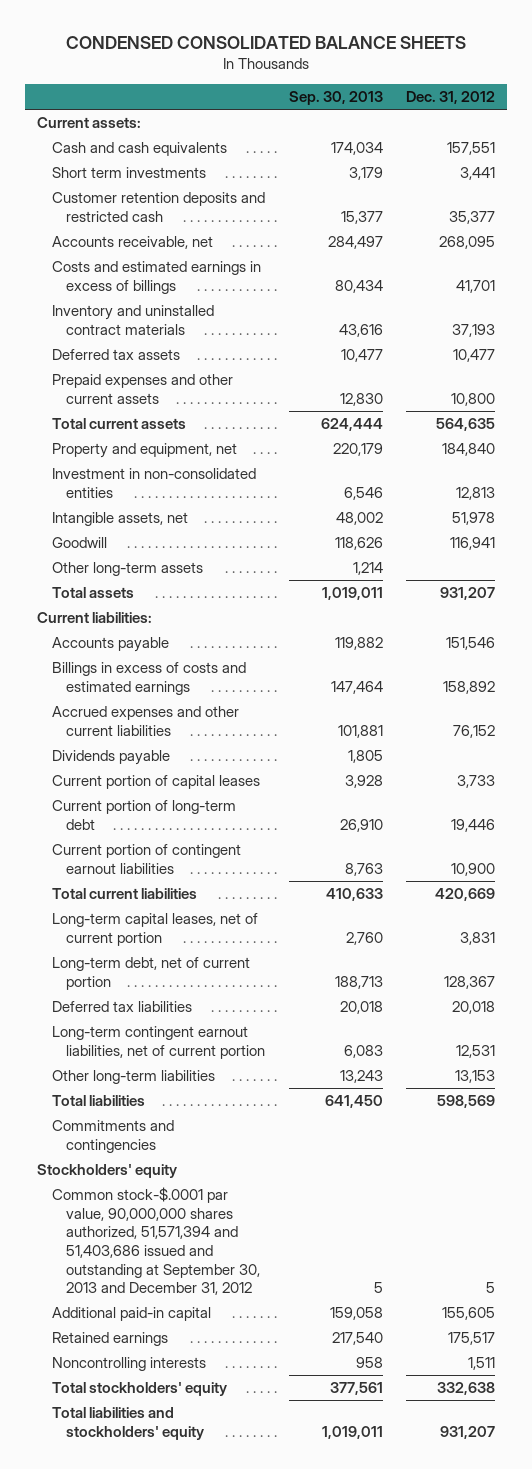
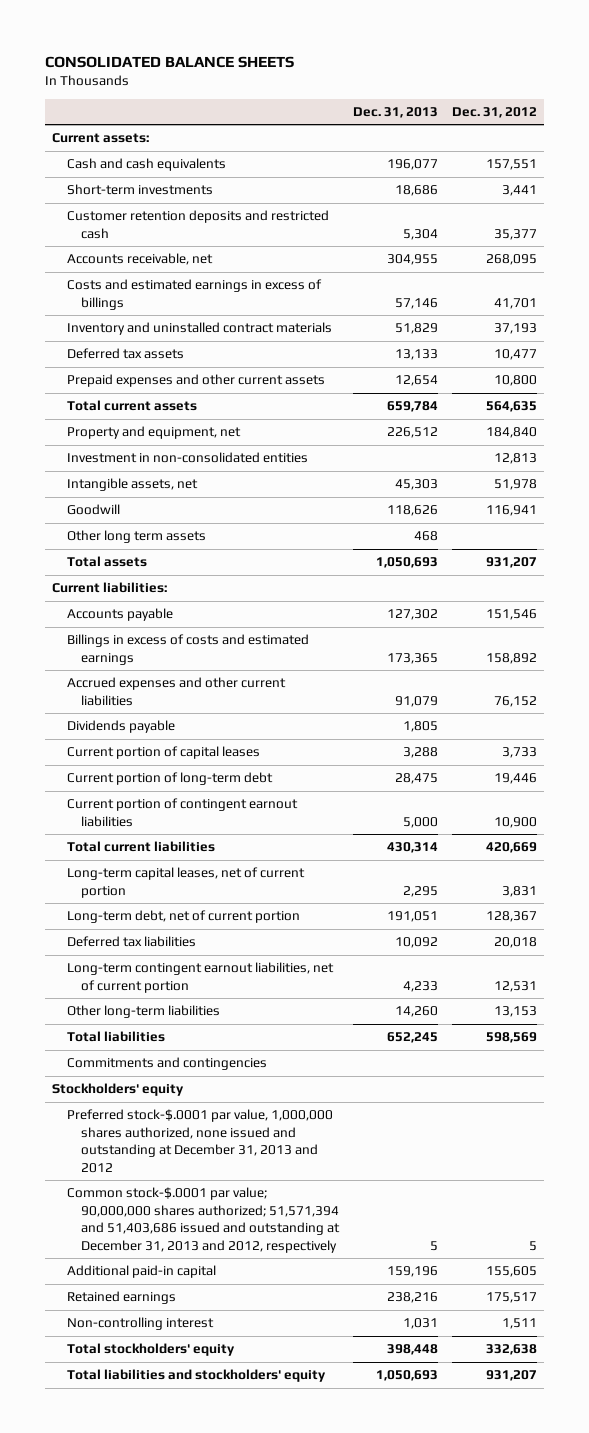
- CONDENSED CONSOLIDATED BALANCE SHEETS
+ CONSOLIDATED BALANCE SHEETS
- | Sep. 30, 2013 | Dec. 31, 2012
+ | Dec. 31, 2013 | Dec. 31, 2012
- Short term investments | 3,179 | 3,441
+ Short-term investments | 18,686 | 3,441
- Other long-term assets | 1,214 |
+ Other long term assets | 468 |
- Common stock-$.0001 par value, 90,000,000 shares authorized, 51,571,394 and 51,403,686 issued and outstanding at September 30, 2013 and December 31, 2012 | 5 | 5
+ Preferred stock-$.0001 par value, 1,000,000 shares authorized, none issued and outstanding at December 31, 2013 and 2012
+ Common stock-$.0001 par value; 90,000,000 shares authorized; 51,571,394 and 51,403,686 issued and outstanding at December 31, 2013 and 2012, respectively | 5 | 5
- Noncontrolling interests | 958 | 1,511
+ Non-controlling interest | 1,031 | 1,511

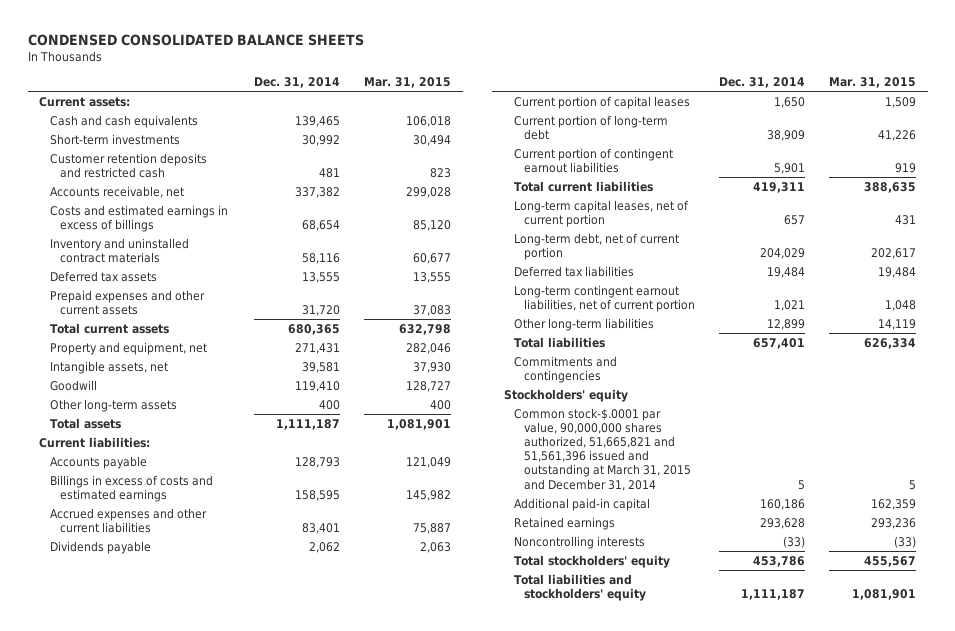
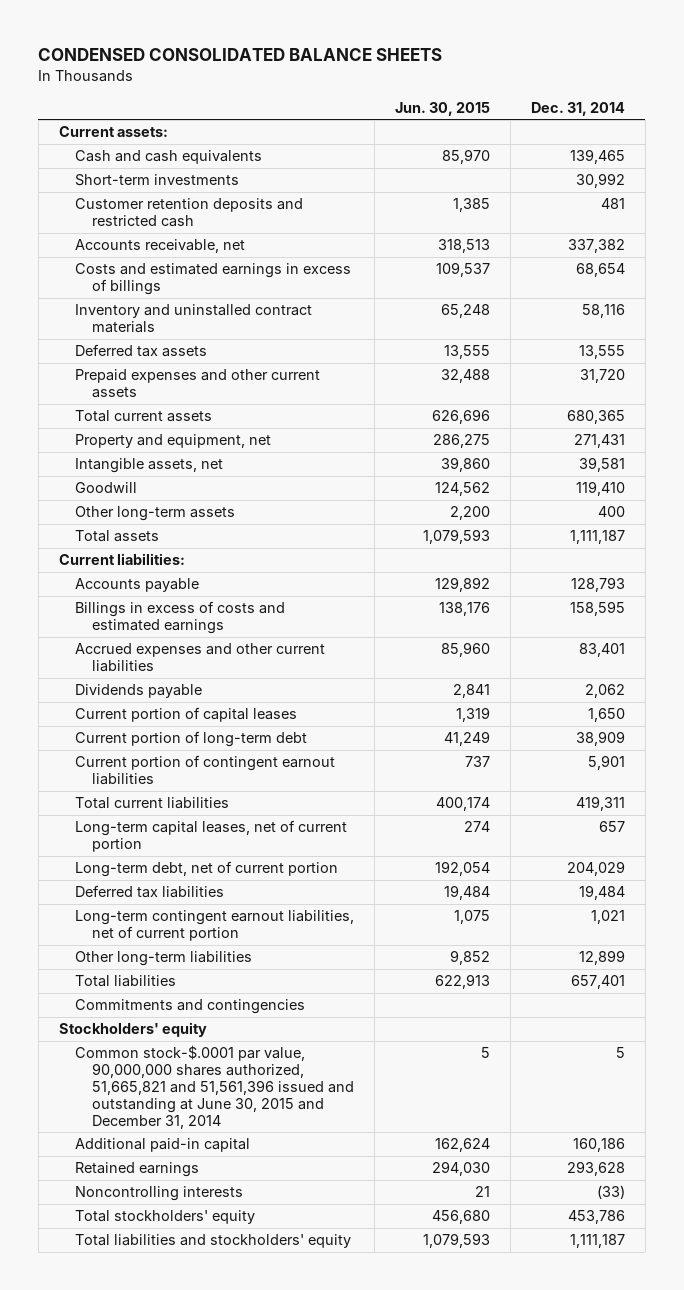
- | Dec. 31, 2014 | Mar. 31, 2015
+ | Jun. 30, 2015 | Dec. 31, 2014
- Common stock-$.0001 par value, 90,000,000 shares authorized, 51,665,821 and 51,561,396 issued and outstanding at March 31, 2015 and December 31, 2014 | 5 | 5
+ Common stock-$.0001 par value, 90,000,000 shares authorized, 51,665,821 and 51,561,396 issued and outstanding at June 30, 2015 and December 31, 2014 | 5 | 5

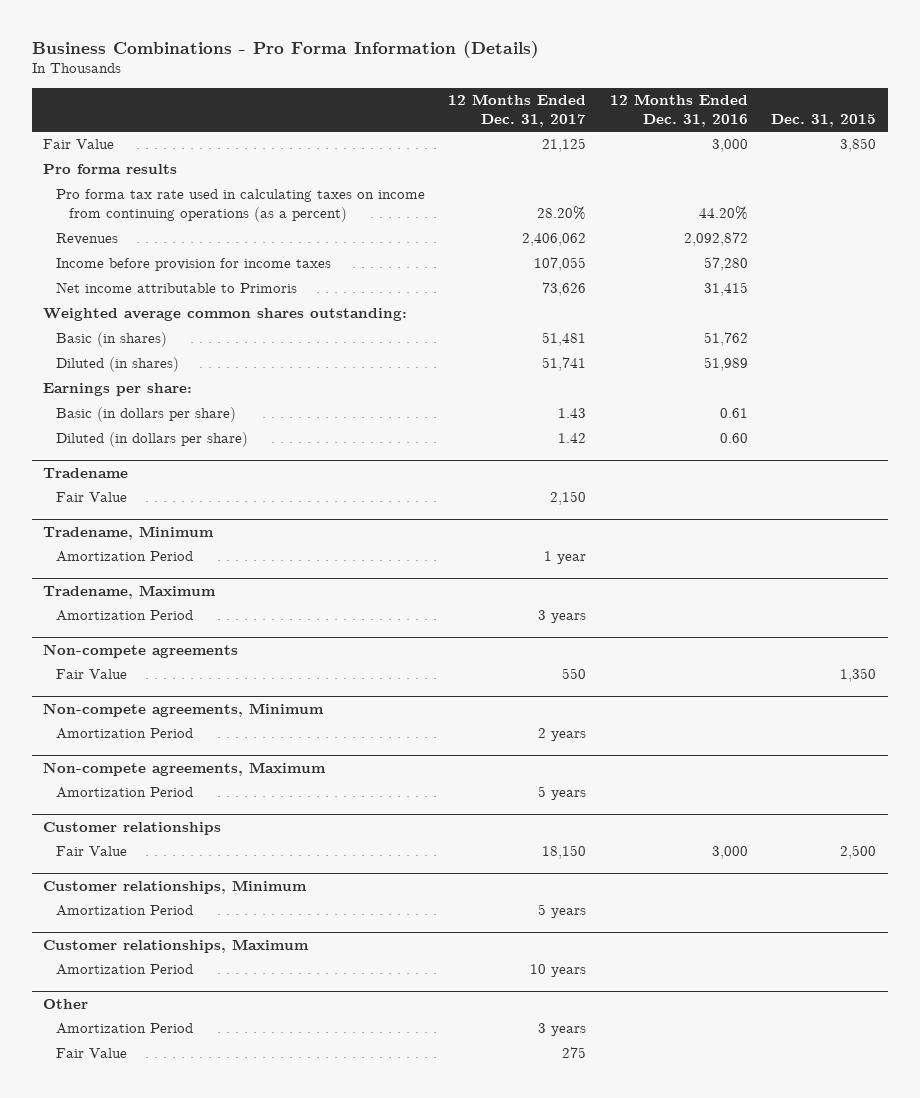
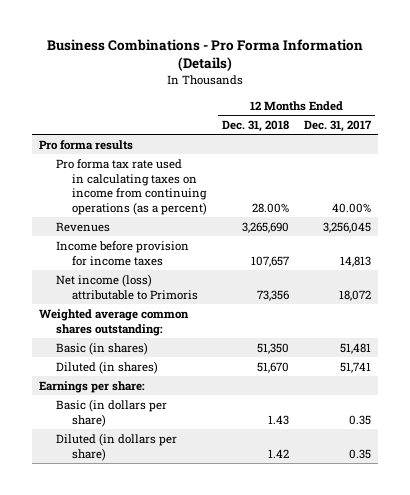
- | 12 Months Ended Dec. 31, 2017 | 12 Months Ended Dec. 31, 2016 | Dec. 31, 2015
+ | 12 Months Ended Dec. 31, 2018 | 12 Months Ended Dec. 31, 2017
- Fair Value | 21,125 | 3,000 | 3,850
- Pro forma tax rate used in calculating taxes on income from continuing operations (as a percent) | 28.20% | 44.20% |
- Revenues | 2,406,062 | 2,092,872 |
- Income before provision for income taxes | 107,055 | 57,280 |
- Net income attributable to Primoris | 73,626 | 31,415 |
+ Pro forma tax rate used in calculating taxes on income from continuing operations (as a percent) | 28.00% | 40.00%
+ Revenues | 3,265,690 | 3,256,045
+ Income before provision for income taxes | 107,657 | 14,813
+ Net income (loss) attributable to Primoris | 73,356 | 18,072
- Basic (in dollars per share) | 1.43 | 0.61 |
- Diluted (in dollars per share) | 1.42 | 0.60 |
- Tradename
- Fair Value | 2,150 | |
- Tradename, Minimum
- Amortization Period | 1 year | |
- Tradename, Maximum
- Amortization Period | 3 years | |
- Non-compete agreements
- Fair Value | 550 | | 1,350
- Non-compete agreements, Minimum
- Amortization Period | 2 years | |
- Non-compete agreements, Maximum
- Amortization Period | 5 years | |
- Customer relationships
- Fair Value | 18,150 | 3,000 | 2,500
- Customer relationships, Minimum
- Amortization Period | 5 years | |
- Customer relationships, Maximum
- Amortization Period | 10 years | |
- Other
- Amortization Period | 3 years | |
- Fair Value | 275 | |
+ Basic (in dollars per share) | 1.43 | 0.35
+ Diluted (in dollars per share) | 1.42 | 0.35

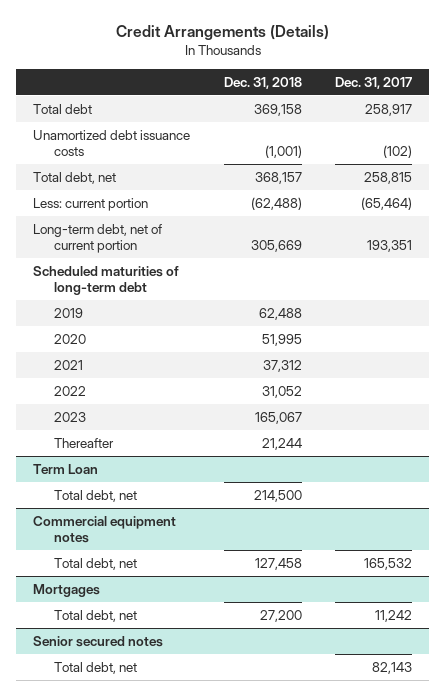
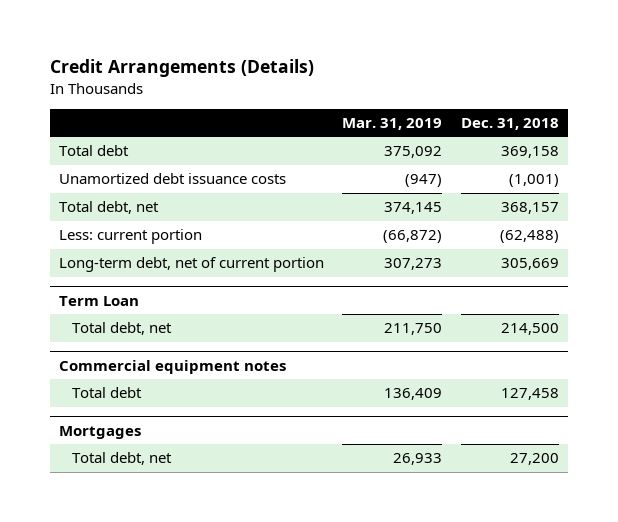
- | Dec. 31, 2018 | Dec. 31, 2017
+ | Mar. 31, 2019 | Dec. 31, 2018
- Scheduled maturities of long-term debt
- 2019 | 62,488 |
- 2020 | 51,995 |
- 2021 | 37,312 |
- 2022 | 31,052 |
- 2023 | 165,067 |
- Thereafter | 21,244 |
@ Commercial equipment notes
- Total debt, net | 127,458 | 165,532
+ Total debt | 136,409 | 127,458
- Senior secured notes
- Total debt, net | | 82,143

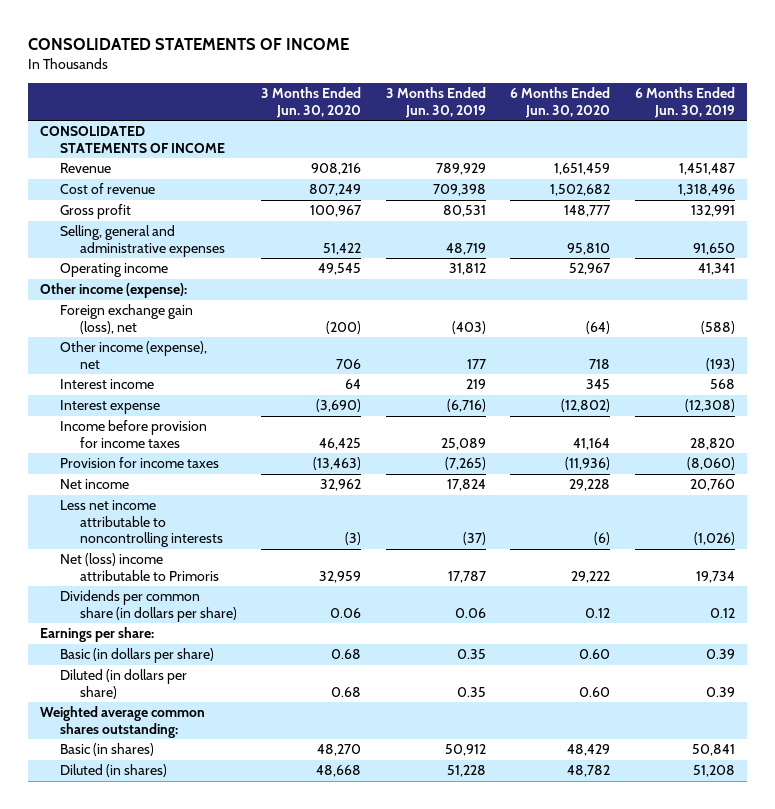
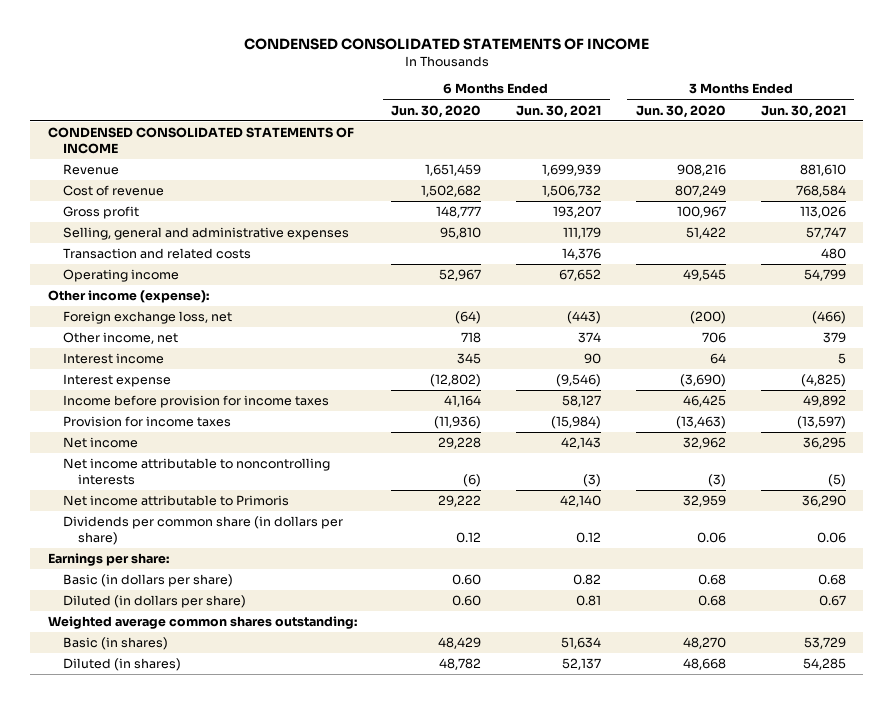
- CONSOLIDATED STATEMENTS OF INCOME
+ CONDENSED CONSOLIDATED STATEMENTS OF INCOME
- | 3 Months Ended Jun. 30, 2020 | 3 Months Ended Jun. 30, 2019 | 6 Months Ended Jun. 30, 2020 | 6 Months Ended Jun. 30, 2019
+ | 6 Months Ended Jun. 30, 2020 | 6 Months Ended Jun. 30, 2021 | 3 Months Ended Jun. 30, 2020 | 3 Months Ended Jun. 30, 2021
- CONSOLIDATED STATEMENTS OF INCOME
+ CONDENSED CONSOLIDATED STATEMENTS OF INCOME
+ Transaction and related costs | | 14,376 | | 480
- Foreign exchange gain (loss), net | (200) | (403) | (64) | (588)
- Other income (expense), net | 706 | 177 | 718 | (193)
+ Foreign exchange loss, net | (64) | (443) | (200) | (466)
+ Other income, net | 718 | 374 | 706 | 379
- Less net income attributable to noncontrolling interests | (3) | (37) | (6) | (1,026)
- Net (loss) income attributable to Primoris | 32,959 | 17,787 | 29,222 | 19,734
+ Net income attributable to noncontrolling interests | (6) | (3) | (3) | (5)
+ Net income attributable to Primoris | 29,222 | 42,140 | 32,959 | 36,290

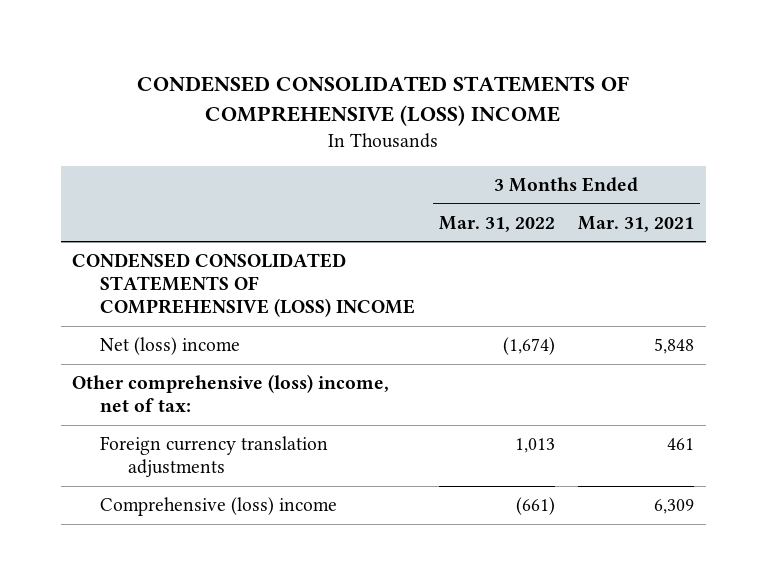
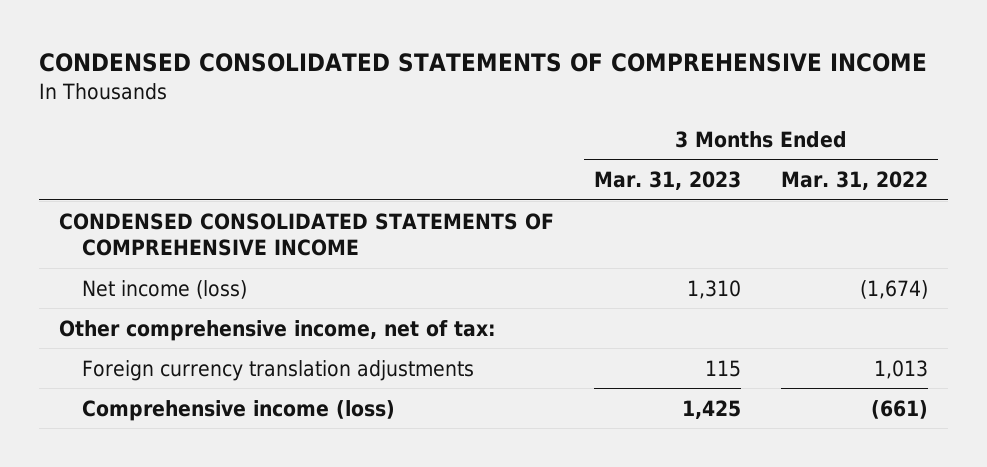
- CONDENSED CONSOLIDATED STATEMENTS OF COMPREHENSIVE (LOSS) INCOME
+ CONDENSED CONSOLIDATED STATEMENTS OF COMPREHENSIVE INCOME
- | 3 Months Ended Mar. 31, 2022 | 3 Months Ended Mar. 31, 2021
+ | 3 Months Ended Mar. 31, 2023 | 3 Months Ended Mar. 31, 2022
- CONDENSED CONSOLIDATED STATEMENTS OF COMPREHENSIVE (LOSS) INCOME
- Net (loss) income | (1,674) | 5,848
- Other comprehensive (loss) income, net of tax:
+ CONDENSED CONSOLIDATED STATEMENTS OF COMPREHENSIVE INCOME
+ Net income (loss) | 1,310 | (1,674)
+ Other comprehensive income, net of tax:
- Comprehensive (loss) income | (661) | 6,309
+ Comprehensive income (loss) | 1,425 | (661)

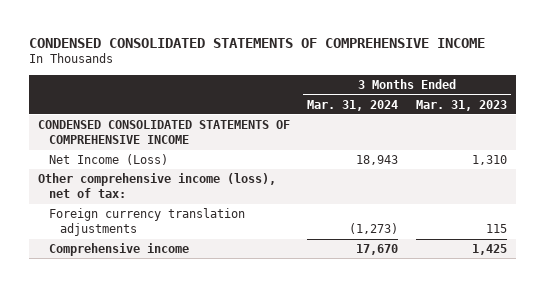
- | 3 Months Ended Mar. 31, 2023 | 3 Months Ended Mar. 31, 2022
+ | 3 Months Ended Mar. 31, 2024 | 3 Months Ended Mar. 31, 2023
- Net income (loss) | 1,310 | (1,674)
- Other comprehensive income, net of tax:
+ Net Income (Loss) | 18,943 | 1,310
+ Other comprehensive income (loss), net of tax:
- Comprehensive income (loss) | 1,425 | (661)
+ Comprehensive income | 17,670 | 1,425

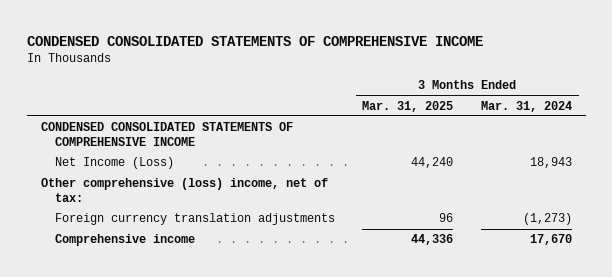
- | 3 Months Ended Mar. 31, 2024 | 3 Months Ended Mar. 31, 2023
+ | 3 Months Ended Mar. 31, 2025 | 3 Months Ended Mar. 31, 2024
- Other comprehensive income (loss), net of tax:
+ Other comprehensive (loss) income, net of tax:

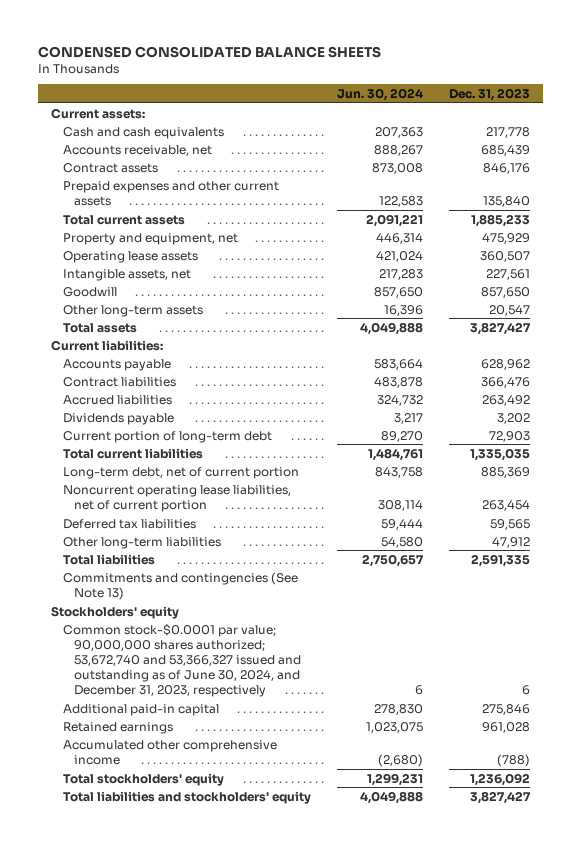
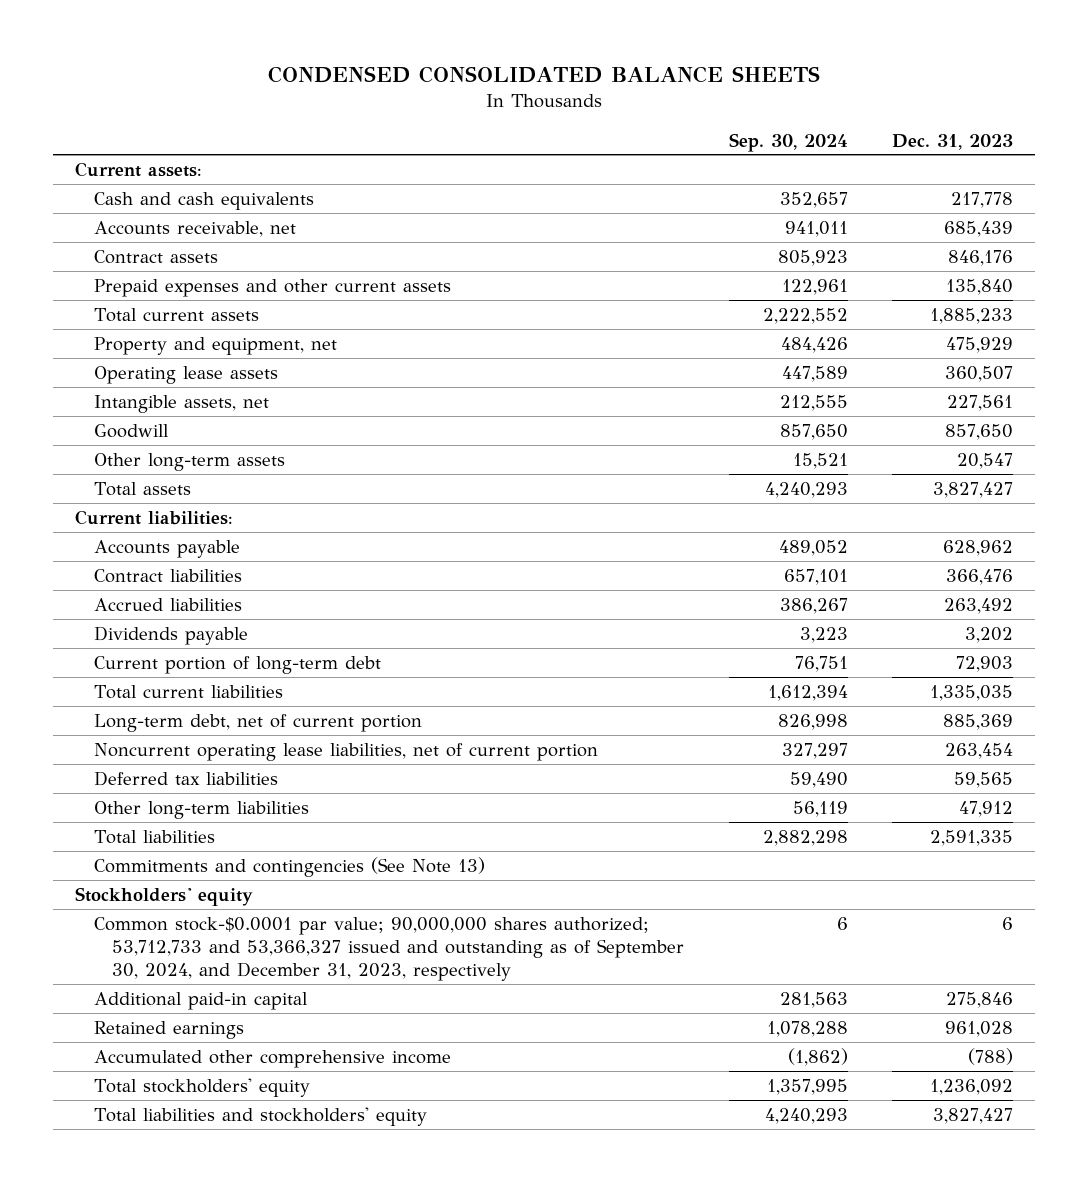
- | Jun. 30, 2024 | Dec. 31, 2023
+ | Sep. 30, 2024 | Dec. 31, 2023
- Common stock-$0.0001 par value; 90,000,000 shares authorized; 53,672,740 and 53,366,327 issued and outstanding as of June 30, 2024, and December 31, 2023, respectively | 6 | 6
+ Common stock-$0.0001 par value; 90,000,000 shares authorized; 53,712,733 and 53,366,327 issued and outstanding as of September 30, 2024, and December 31, 2023, respectively | 6 | 6

